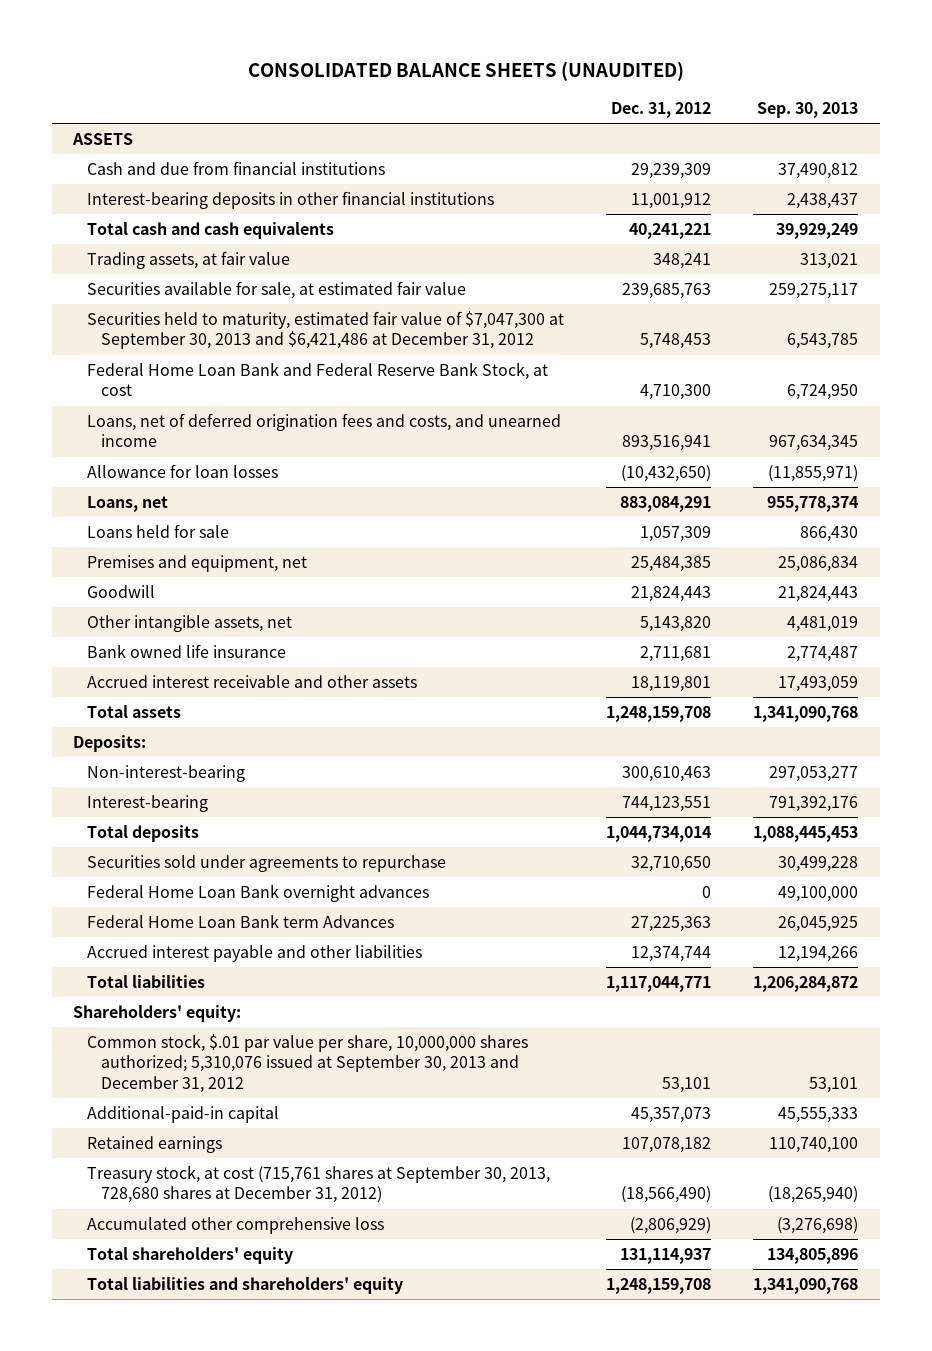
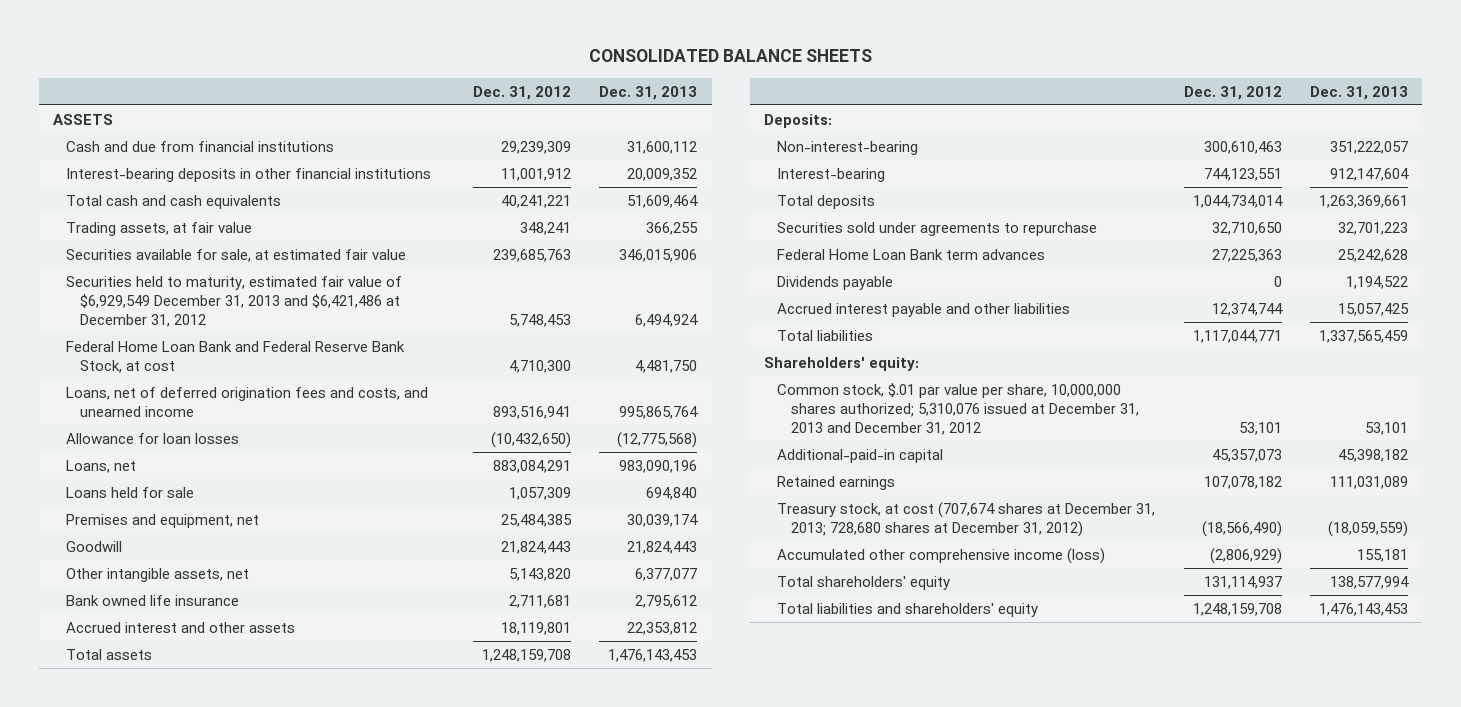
- CONSOLIDATED BALANCE SHEETS (UNAUDITED)
+ CONSOLIDATED BALANCE SHEETS
- | Dec. 31, 2012 | Sep. 30, 2013
+ | Dec. 31, 2012 | Dec. 31, 2013
- Securities held to maturity, estimated fair value of $7,047,300 at September 30, 2013 and $6,421,486 at December 31, 2012 | 5,748,453 | 6,543,785
+ Securities held to maturity, estimated fair value of $6,929,549 December 31, 2013 and $6,421,486 at December 31, 2012 | 5,748,453 | 6,494,924
- Accrued interest receivable and other assets | 18,119,801 | 17,493,059
+ Accrued interest and other assets | 18,119,801 | 22,353,812
- Federal Home Loan Bank overnight advances | 0 | 49,100,000
- Federal Home Loan Bank term Advances | 27,225,363 | 26,045,925
+ Federal Home Loan Bank term advances | 27,225,363 | 25,242,628
+ Dividends payable | 0 | 1,194,522
- Common stock, $.01 par value per share, 10,000,000 shares authorized; 5,310,076 issued at September 30, 2013 and December 31, 2012 | 53,101 | 53,101
+ Common stock, $.01 par value per share, 10,000,000 shares authorized; 5,310,076 issued at December 31, 2013 and December 31, 2012 | 53,101 | 53,101
- Treasury stock, at cost (715,761 shares at September 30, 2013, 728,680 shares at December 31, 2012) | (18,566,490) | (18,265,940)
- Accumulated other comprehensive loss | (2,806,929) | (3,276,698)
+ Treasury stock, at cost (707,674 shares at December 31, 2013; 728,680 shares at December 31, 2012) | (18,566,490) | (18,059,559)
+ Accumulated other comprehensive income (loss) | (2,806,929) | 155,181

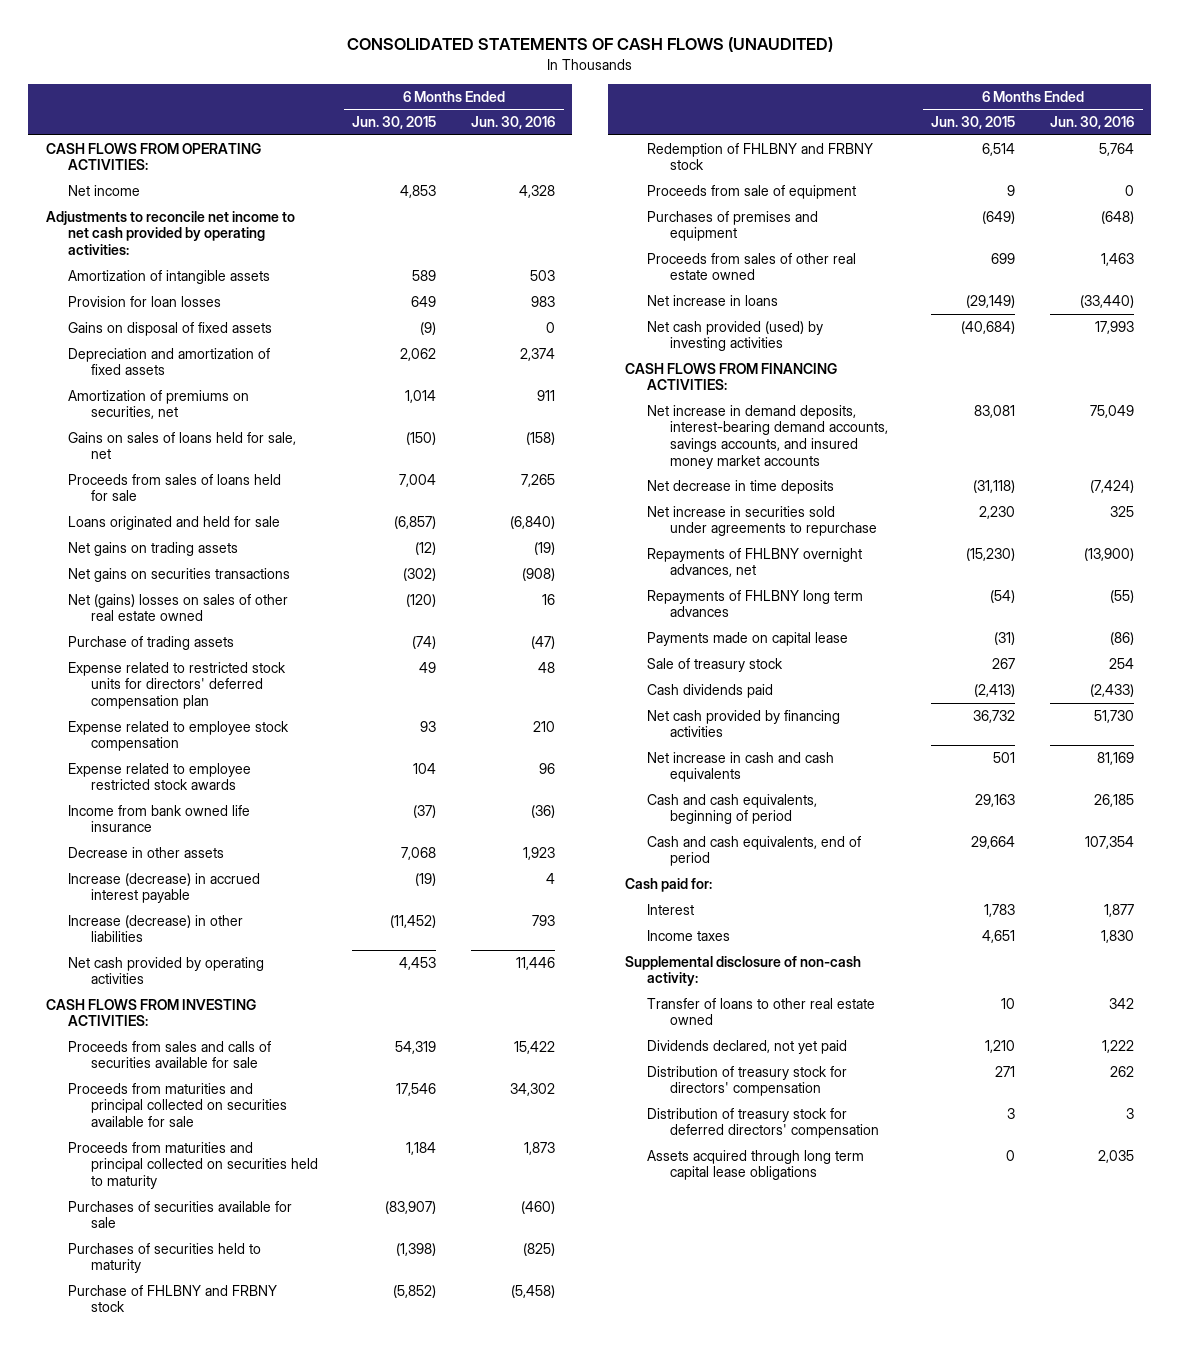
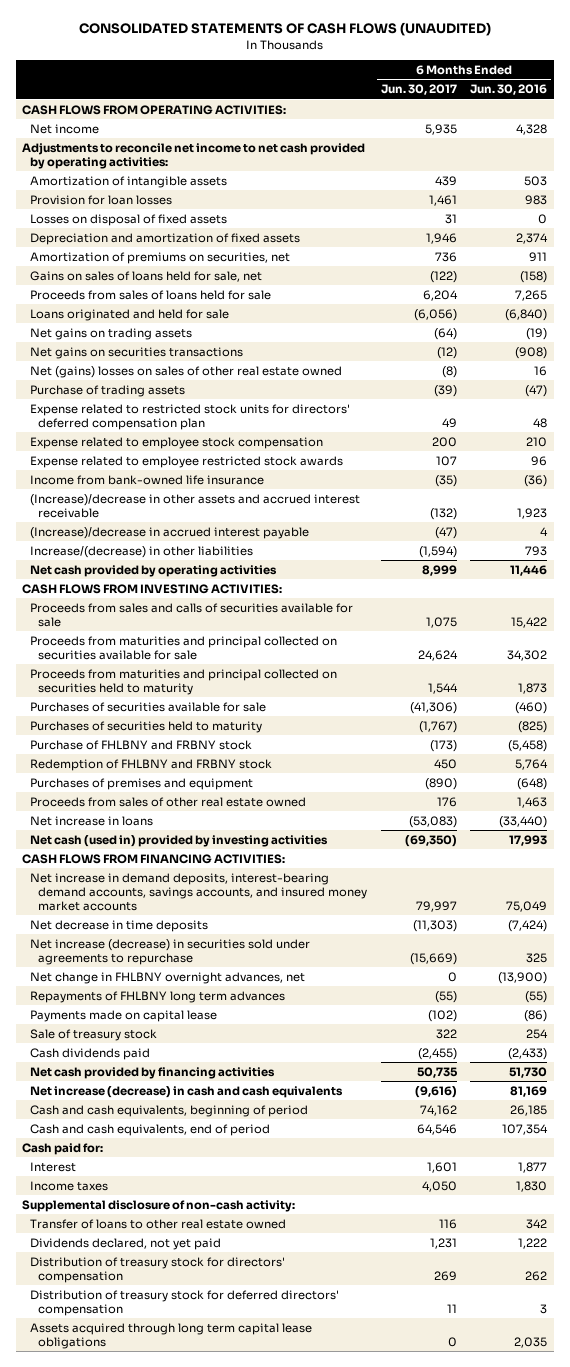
- | 6 Months Ended Jun. 30, 2015 | 6 Months Ended Jun. 30, 2016
+ | 6 Months Ended Jun. 30, 2017 | 6 Months Ended Jun. 30, 2016
- Gains on disposal of fixed assets | (9) | 0
+ Losses on disposal of fixed assets | 31 | 0
- Income from bank owned life insurance | (37) | (36)
- Decrease in other assets | 7,068 | 1,923
- Increase (decrease) in accrued interest payable | (19) | 4
- Increase (decrease) in other liabilities | (11,452) | 793
+ Income from bank-owned life insurance | (35) | (36)
+ (Increase)/decrease in other assets and accrued interest receivable | (132) | 1,923
+ (Increase)/decrease in accrued interest payable | (47) | 4
+ Increase/(decrease) in other liabilities | (1,594) | 793
- Proceeds from sale of equipment | 9 | 0
- Net cash provided (used) by investing activities | (40,684) | 17,993
+ Net cash (used in) provided by investing activities | (69,350) | 17,993
- Net increase in securities sold under agreements to repurchase | 2,230 | 325
- Repayments of FHLBNY overnight advances, net | (15,230) | (13,900)
+ Net increase (decrease) in securities sold under agreements to repurchase | (15,669) | 325
+ Net change in FHLBNY overnight advances, net | 0 | (13,900)
- Net increase in cash and cash equivalents | 501 | 81,169
+ Net increase (decrease) in cash and cash equivalents | (9,616) | 81,169

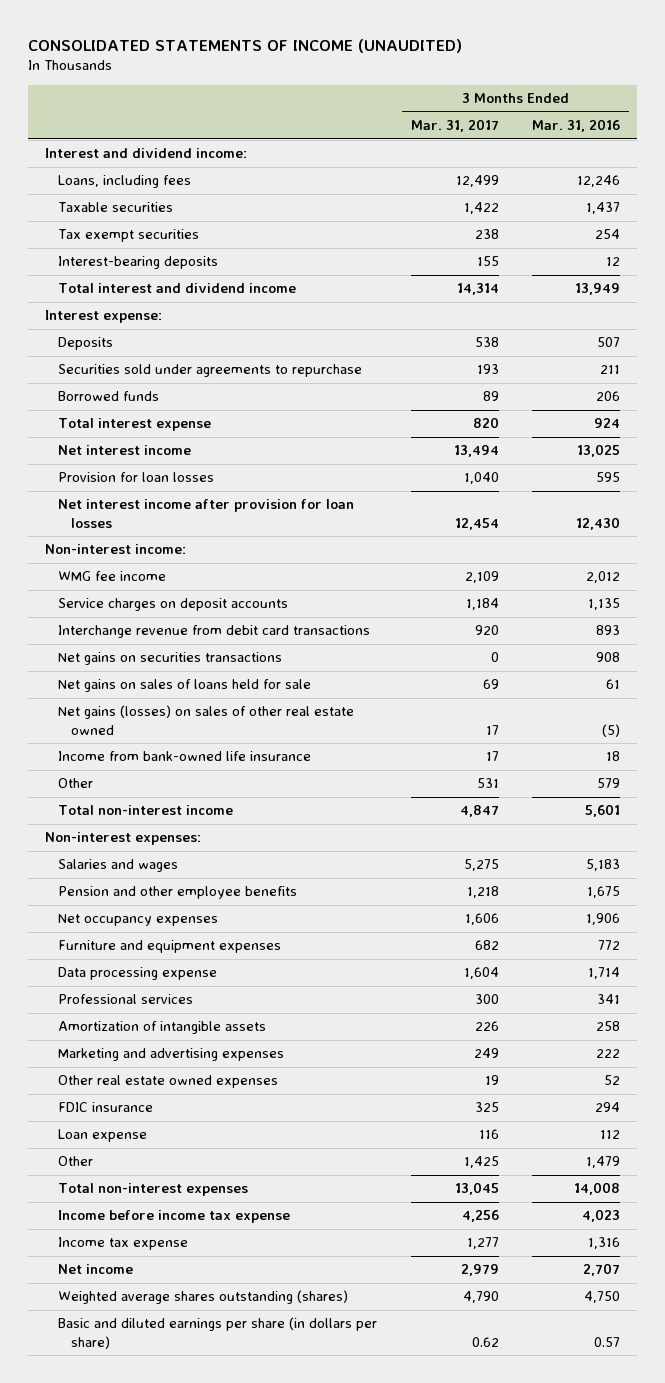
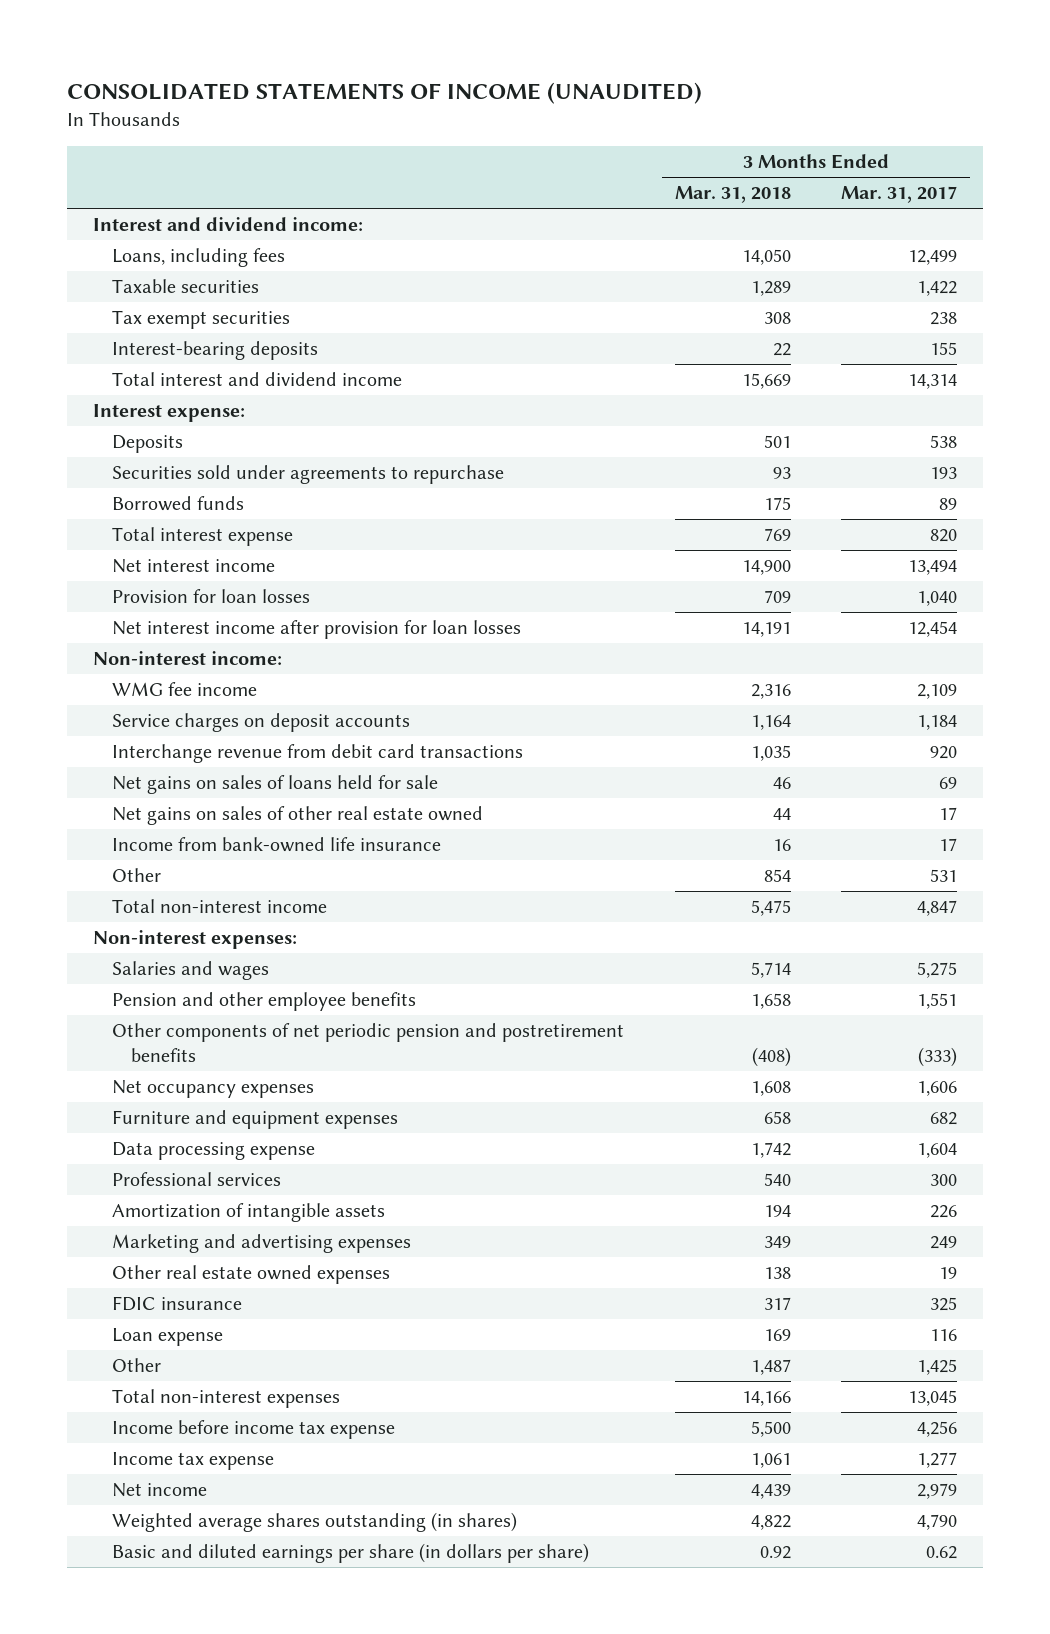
- | 3 Months Ended Mar. 31, 2017 | 3 Months Ended Mar. 31, 2016
+ | 3 Months Ended Mar. 31, 2018 | 3 Months Ended Mar. 31, 2017
- Net gains on securities transactions | 0 | 908
- Net gains (losses) on sales of other real estate owned | 17 | (5)
+ Net gains on sales of other real estate owned | 44 | 17
- Pension and other employee benefits | 1,218 | 1,675
+ Pension and other employee benefits | 1,658 | 1,551
+ Other components of net periodic pension and postretirement benefits | (408) | (333)
- Weighted average shares outstanding (shares) | 4,790 | 4,750
+ Weighted average shares outstanding (in shares) | 4,822 | 4,790

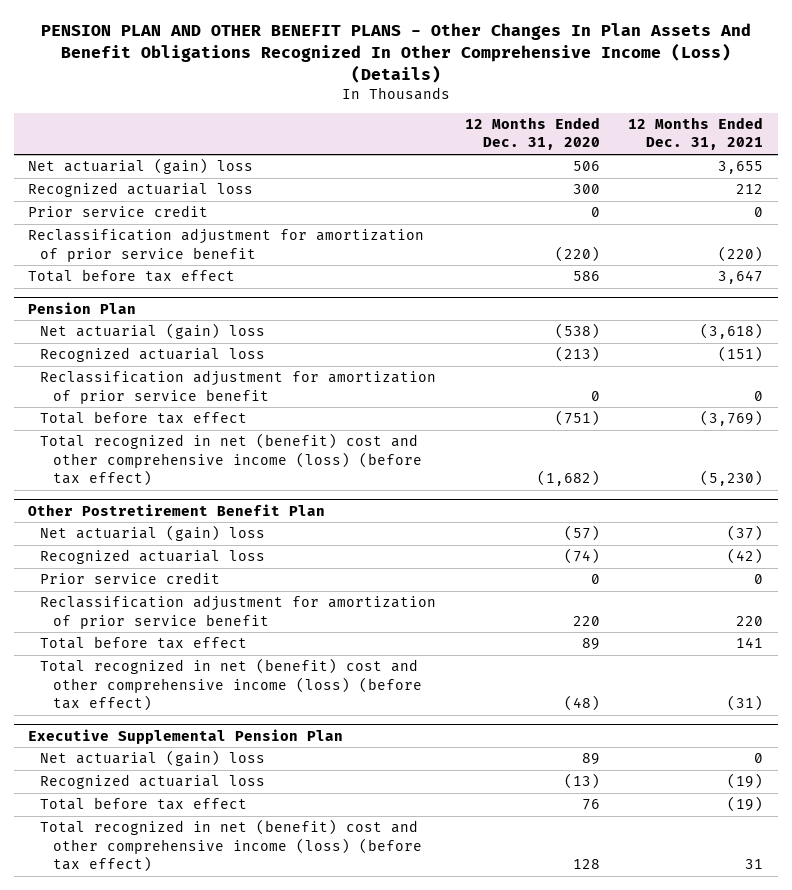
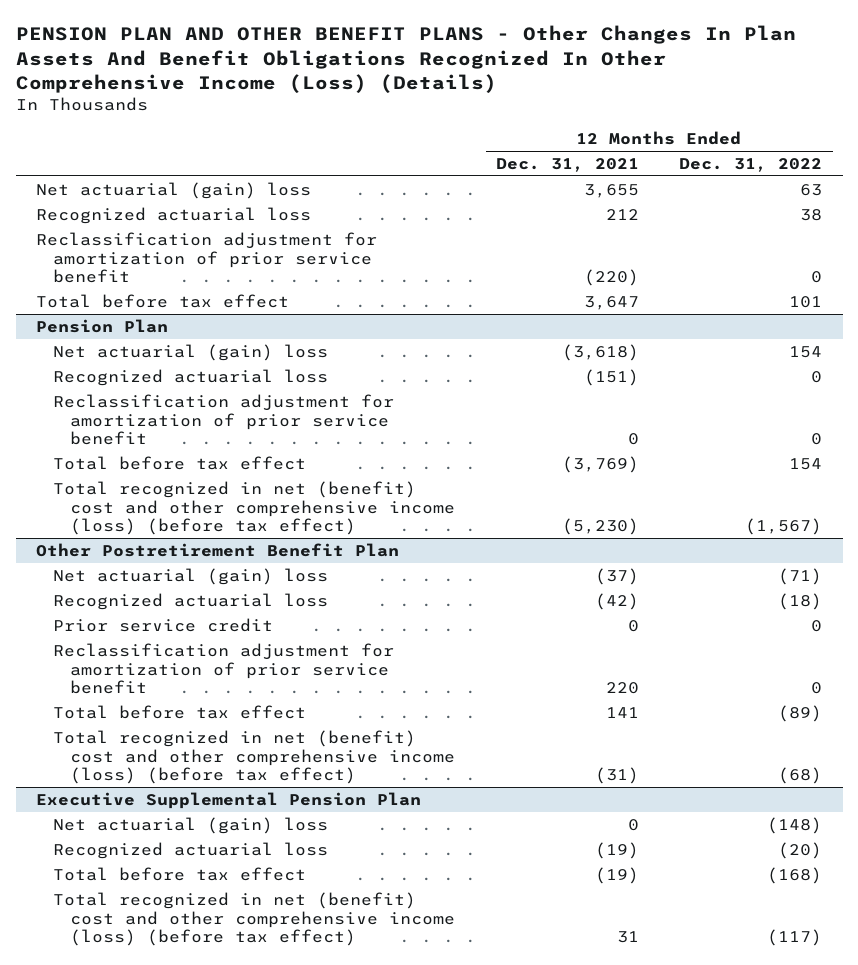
- | 12 Months Ended Dec. 31, 2020 | 12 Months Ended Dec. 31, 2021
+ | 12 Months Ended Dec. 31, 2021 | 12 Months Ended Dec. 31, 2022
- Prior service credit | 0 | 0

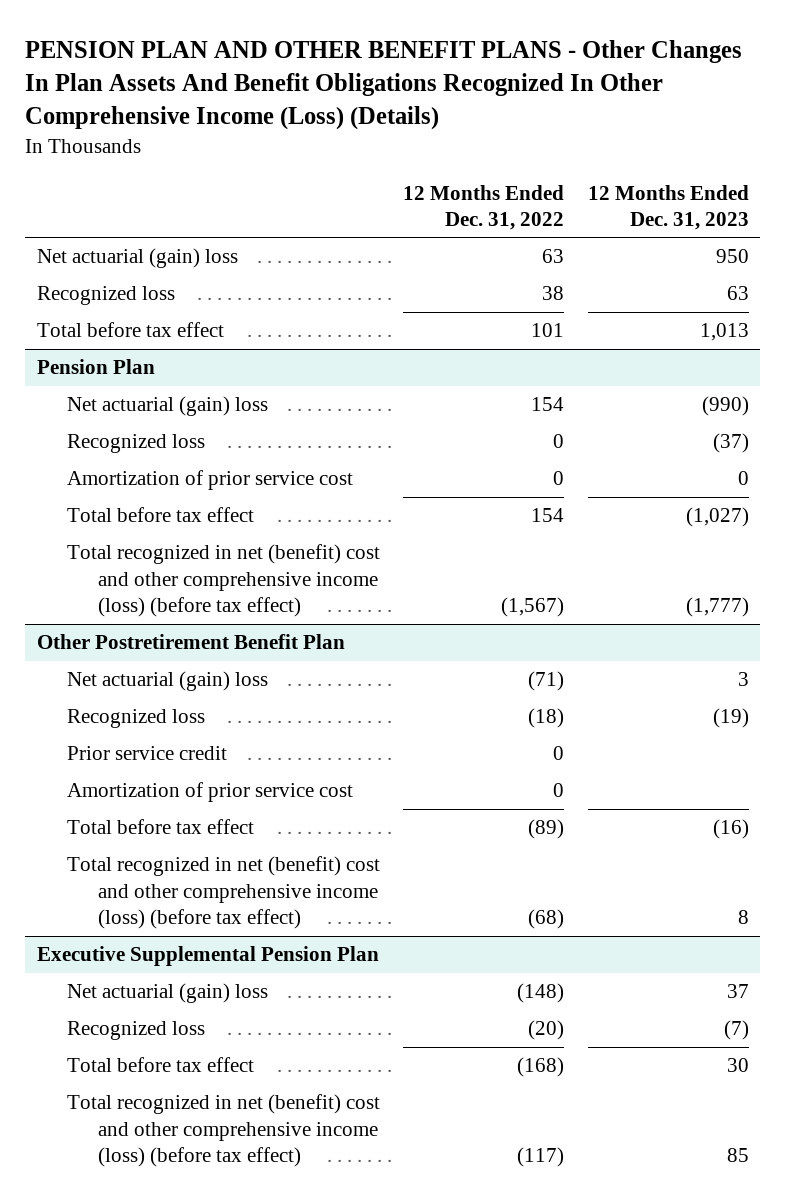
- | 12 Months Ended Dec. 31, 2021 | 12 Months Ended Dec. 31, 2022
+ | 12 Months Ended Dec. 31, 2022 | 12 Months Ended Dec. 31, 2023
- Recognized actuarial loss | 212 | 38
- Reclassification adjustment for amortization of prior service benefit | (220) | 0
+ Recognized loss | 38 | 63
@ Pension Plan
- Recognized actuarial loss | (151) | 0
- Reclassification adjustment for amortization of prior service benefit | 0 | 0
+ Recognized loss | 0 | (37)
+ Amortization of prior service cost | 0 | 0
@ Other Postretirement Benefit Plan
- Recognized actuarial loss | (42) | (18)
+ Recognized loss | (18) | (19)
- Reclassification adjustment for amortization of prior service benefit | 220 | 0
+ Amortization of prior service cost | 0 |
@ Executive Supplemental Pension Plan
- Recognized actuarial loss | (19) | (20)
+ Recognized loss | (20) | (7)

